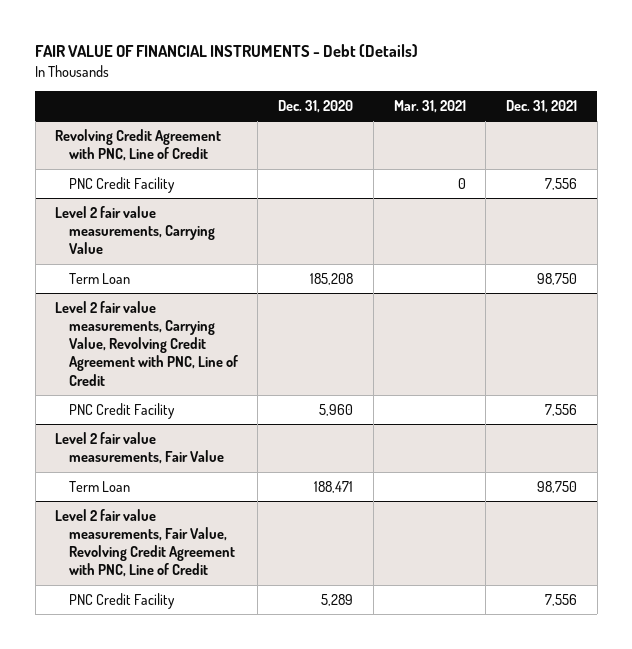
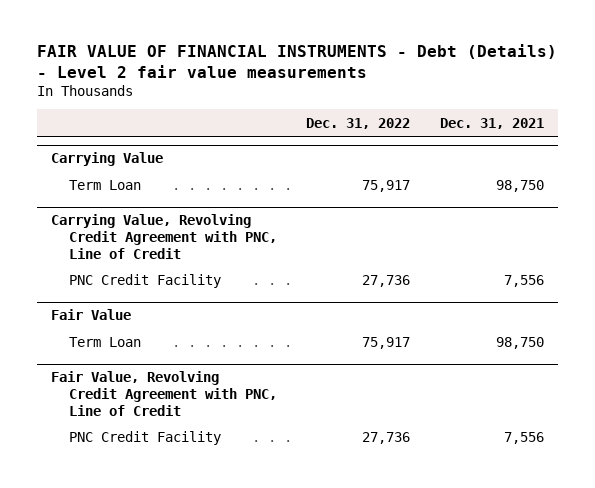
- FAIR VALUE OF FINANCIAL INSTRUMENTS - Debt (Details)
+ FAIR VALUE OF FINANCIAL INSTRUMENTS - Debt (Details) - Level 2 fair value measurements
- | Dec. 31, 2020 | Mar. 31, 2021 | Dec. 31, 2021
+ | Dec. 31, 2022 | Dec. 31, 2021
- Revolving Credit Agreement with PNC, Line of Credit
- PNC Credit Facility | | 0 | 7,556
- Level 2 fair value measurements, Carrying Value
+ Carrying Value
- Level 2 fair value measurements, Carrying Value, Revolving Credit Agreement with PNC, Line of Credit
+ Carrying Value, Revolving Credit Agreement with PNC, Line of Credit
- Level 2 fair value measurements, Fair Value
+ Fair Value
- Level 2 fair value measurements, Fair Value, Revolving Credit Agreement with PNC, Line of Credit
+ Fair Value, Revolving Credit Agreement with PNC, Line of Credit

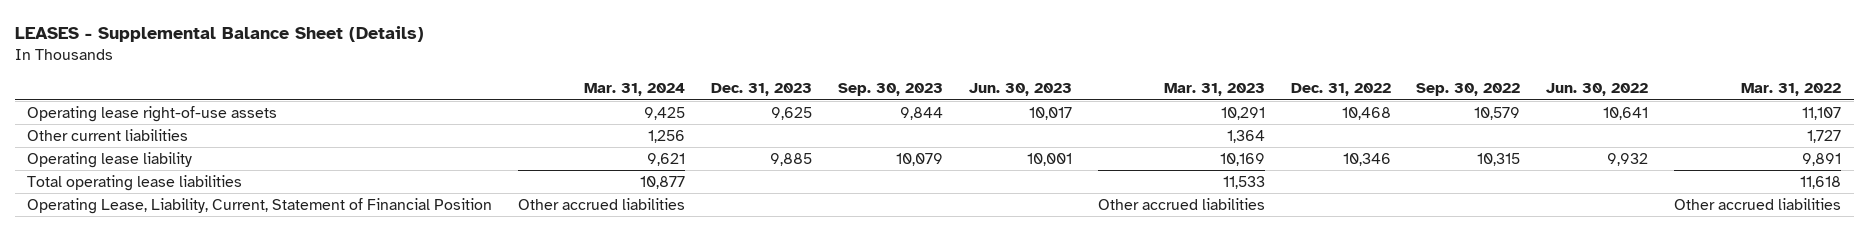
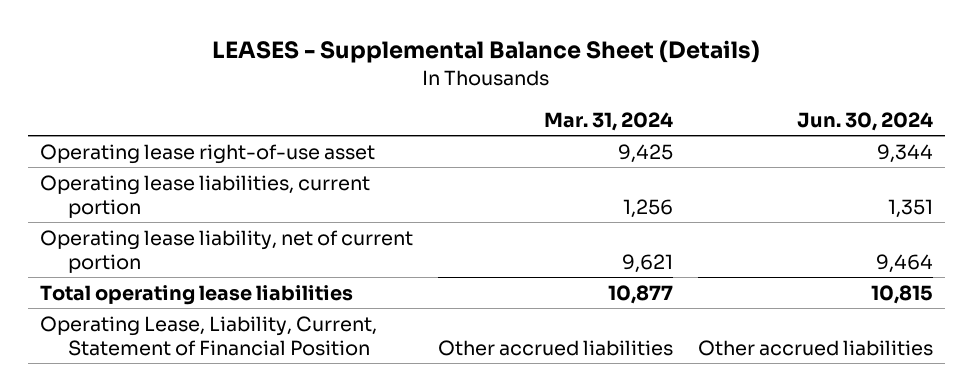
- | Mar. 31, 2024 | Dec. 31, 2023 | Sep. 30, 2023 | Jun. 30, 2023 | Mar. 31, 2023 | Dec. 31, 2022 | Sep. 30, 2022 | Jun. 30, 2022 | Mar. 31, 2022
+ | Mar. 31, 2024 | Jun. 30, 2024
- Operating lease right-of-use assets | 9,425 | 9,625 | 9,844 | 10,017 | 10,291 | 10,468 | 10,579 | 10,641 | 11,107
- Other current liabilities | 1,256 | | | | 1,364 | | | | 1,727
- Operating lease liability | 9,621 | 9,885 | 10,079 | 10,001 | 10,169 | 10,346 | 10,315 | 9,932 | 9,891
+ Operating lease right-of-use asset | 9,425 | 9,344
+ Operating lease liabilities, current portion | 1,256 | 1,351
+ Operating lease liability, net of current portion | 9,621 | 9,464

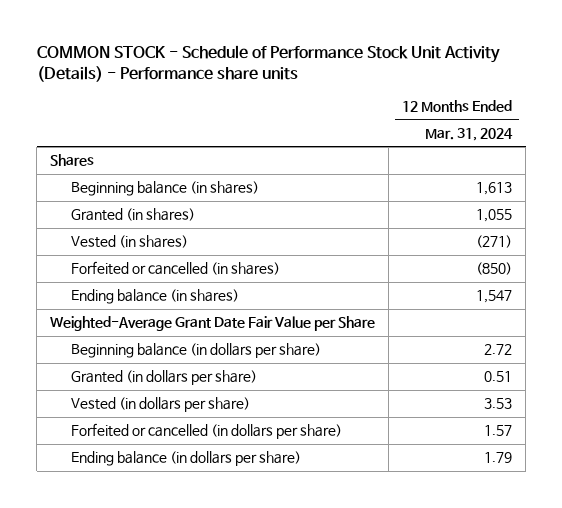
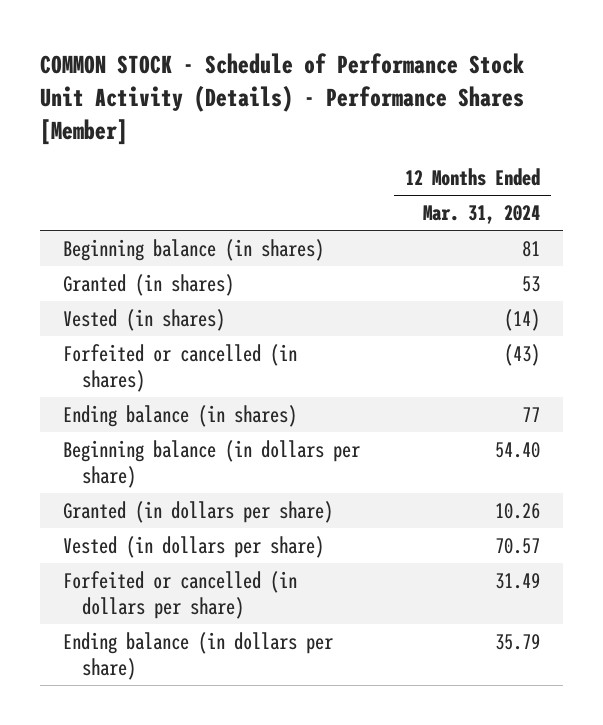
- COMMON STOCK - Schedule of Performance Stock Unit Activity (Details) - Performance share units
+ COMMON STOCK - Schedule of Performance Stock Unit Activity (Details) - Performance Shares [Member]
- Shares
- Beginning balance (in shares) | 1,613
- Granted (in shares) | 1,055
- Vested (in shares) | (271)
- Forfeited or cancelled (in shares) | (850)
- Ending balance (in shares) | 1,547
- Weighted-Average Grant Date Fair Value per Share
- Beginning balance (in dollars per share) | 2.72
- Granted (in dollars per share) | 0.51
- Vested (in dollars per share) | 3.53
- Forfeited or cancelled (in dollars per share) | 1.57
- Ending balance (in dollars per share) | 1.79
+ Beginning balance (in shares) | 81
+ Granted (in shares) | 53
+ Vested (in shares) | (14)
+ Forfeited or cancelled (in shares) | (43)
+ Ending balance (in shares) | 77
+ Beginning balance (in dollars per share) | 54.40
+ Granted (in dollars per share) | 10.26
+ Vested (in dollars per share) | 70.57
+ Forfeited or cancelled (in dollars per share) | 31.49
+ Ending balance (in dollars per share) | 35.79

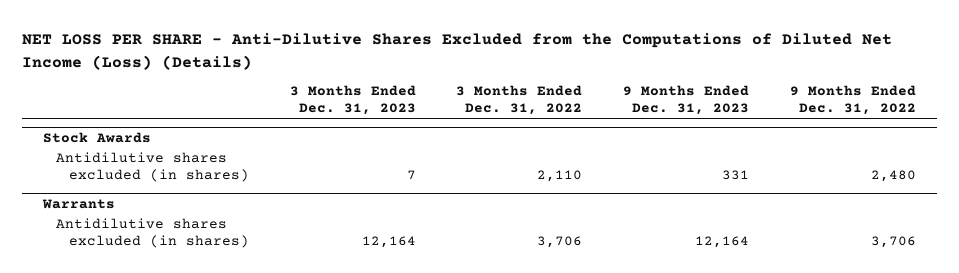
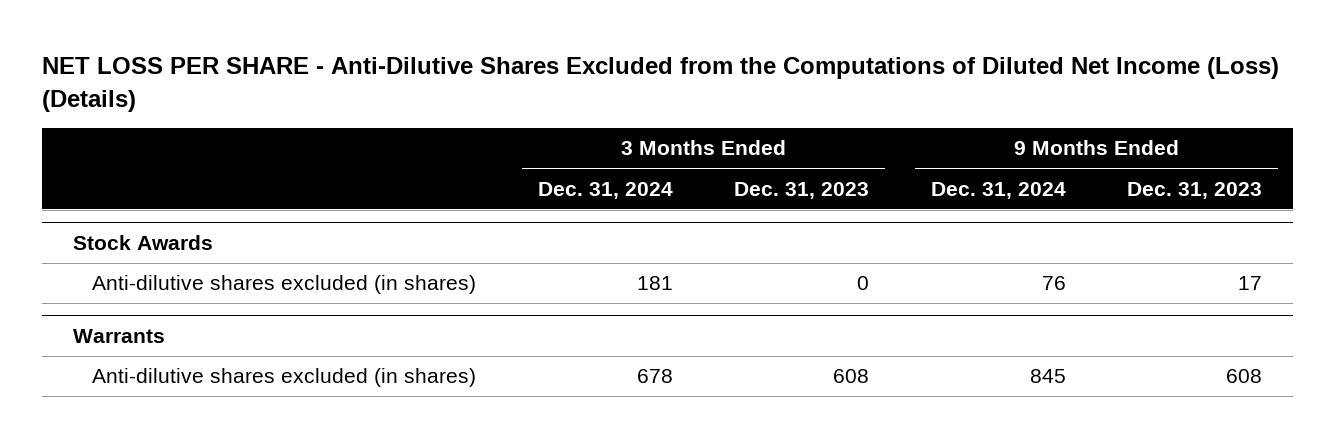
- | 3 Months Ended Dec. 31, 2023 | 3 Months Ended Dec. 31, 2022 | 9 Months Ended Dec. 31, 2023 | 9 Months Ended Dec. 31, 2022
+ | 3 Months Ended Dec. 31, 2024 | 3 Months Ended Dec. 31, 2023 | 9 Months Ended Dec. 31, 2024 | 9 Months Ended Dec. 31, 2023
@ Stock Awards
- Antidilutive shares excluded (in shares) | 7 | 2,110 | 331 | 2,480
+ Anti-dilutive shares excluded (in shares) | 181 | 0 | 76 | 17
@ Warrants
- Antidilutive shares excluded (in shares) | 12,164 | 3,706 | 12,164 | 3,706
+ Anti-dilutive shares excluded (in shares) | 678 | 608 | 845 | 608

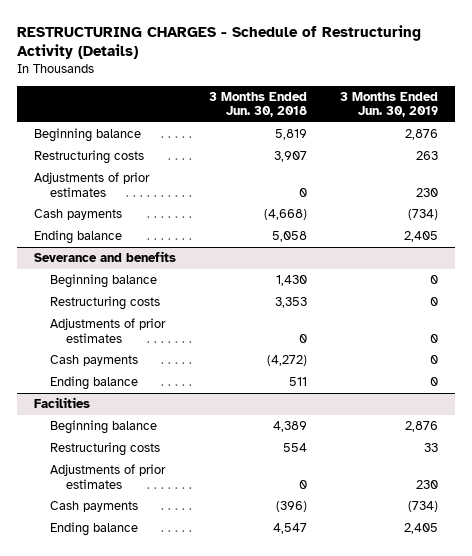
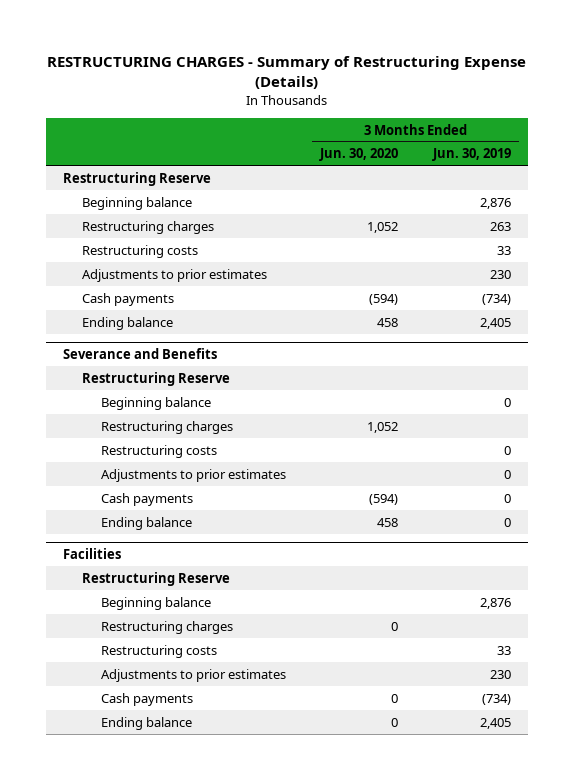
- RESTRUCTURING CHARGES - Schedule of Restructuring Activity (Details)
+ RESTRUCTURING CHARGES - Summary of Restructuring Expense (Details)
- | 3 Months Ended Jun. 30, 2018 | 3 Months Ended Jun. 30, 2019
+ | 3 Months Ended Jun. 30, 2020 | 3 Months Ended Jun. 30, 2019
+ Restructuring Reserve
- Restructuring costs | 3,907 | 263
- Adjustments of prior estimates | 0 | 230
+ Restructuring charges | 1,052 | 263
+ Restructuring costs | | 33
+ Adjustments to prior estimates | | 230
- Severance and benefits
+ Severance and Benefits
+ Restructuring Reserve
+ Restructuring charges | 1,052 |
- Adjustments of prior estimates | 0 | 0
+ Adjustments to prior estimates | | 0
@ Facilities
+ Restructuring Reserve
+ Restructuring charges | 0 |
- Adjustments of prior estimates | 0 | 230
+ Adjustments to prior estimates | | 230

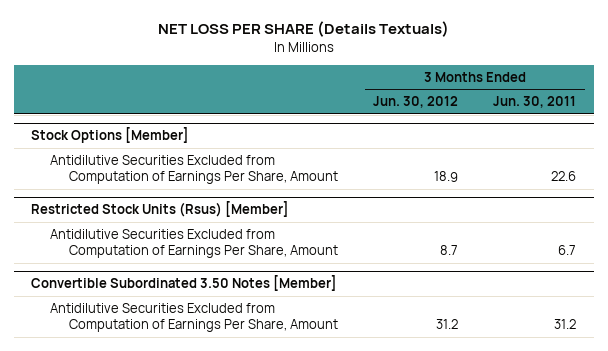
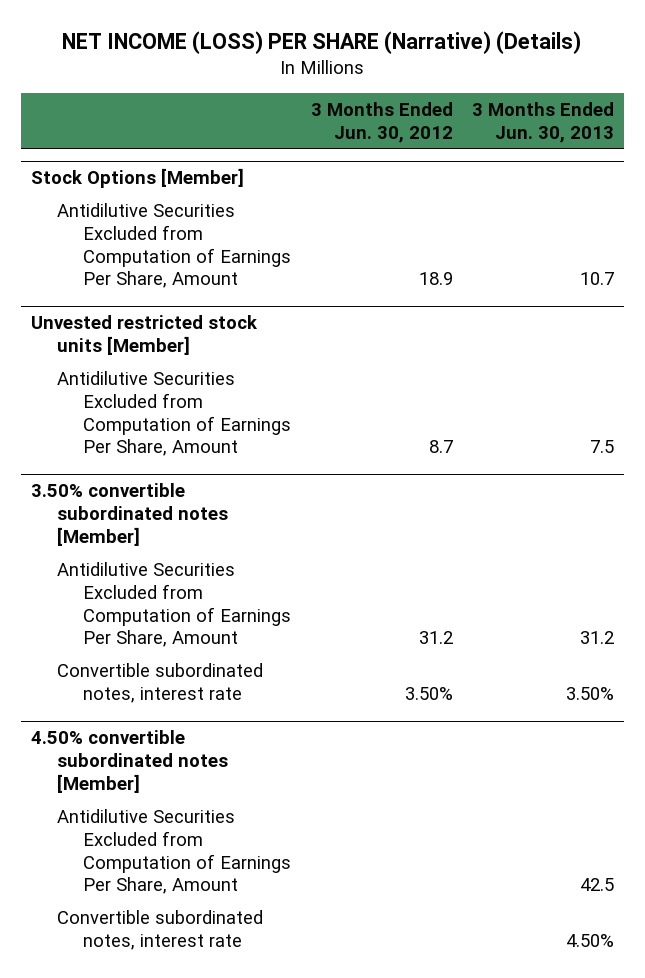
- NET LOSS PER SHARE (Details Textuals)
+ NET INCOME (LOSS) PER SHARE (Narrative) (Details)
- | 3 Months Ended Jun. 30, 2012 | 3 Months Ended Jun. 30, 2011
+ | 3 Months Ended Jun. 30, 2012 | 3 Months Ended Jun. 30, 2013
- Restricted Stock Units (Rsus) [Member]
+ Unvested restricted stock units [Member]
- Convertible Subordinated 3.50 Notes [Member]
+ 3.50% convertible subordinated notes [Member]
+ Convertible subordinated notes, interest rate | 3.50% | 3.50%
+ 4.50% convertible subordinated notes [Member]
+ Antidilutive Securities Excluded from Computation of Earnings Per Share, Amount | | 42.5
+ Convertible subordinated notes, interest rate | | 4.50%

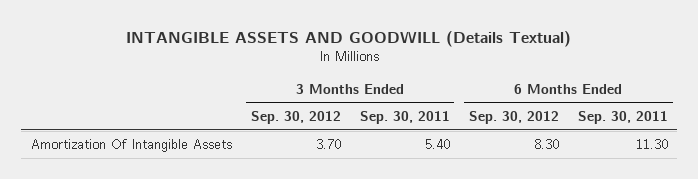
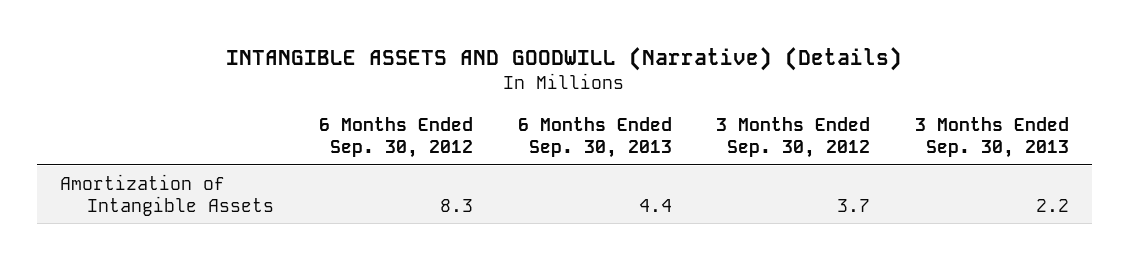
- INTANGIBLE ASSETS AND GOODWILL (Details Textual)
+ INTANGIBLE ASSETS AND GOODWILL (Narrative) (Details)
- | 3 Months Ended Sep. 30, 2012 | 3 Months Ended Sep. 30, 2011 | 6 Months Ended Sep. 30, 2012 | 6 Months Ended Sep. 30, 2011
+ | 6 Months Ended Sep. 30, 2012 | 6 Months Ended Sep. 30, 2013 | 3 Months Ended Sep. 30, 2012 | 3 Months Ended Sep. 30, 2013
- Amortization Of Intangible Assets | 3.70 | 5.40 | 8.30 | 11.30
+ Amortization of Intangible Assets | 8.3 | 4.4 | 3.7 | 2.2

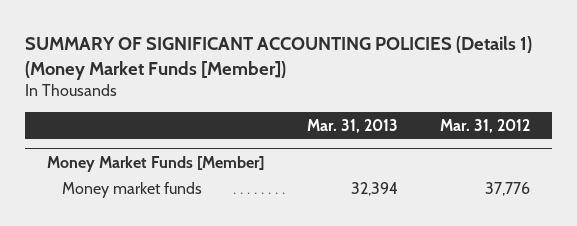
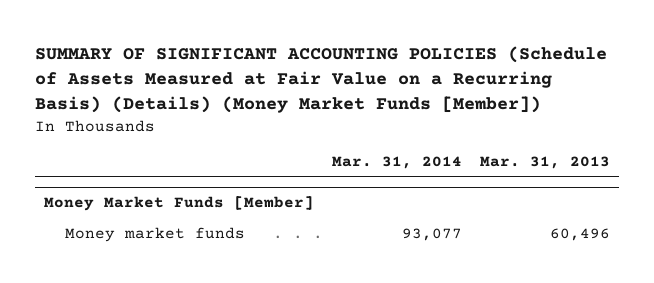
- SUMMARY OF SIGNIFICANT ACCOUNTING POLICIES (Details 1) (Money Market Funds [Member])
+ SUMMARY OF SIGNIFICANT ACCOUNTING POLICIES (Schedule of Assets Measured at Fair Value on a Recurring Basis) (Details) (Money Market Funds [Member])
- | Mar. 31, 2013 | Mar. 31, 2012
+ | Mar. 31, 2014 | Mar. 31, 2013
@ Money Market Funds [Member]
- Money market funds | 32,394 | 37,776
+ Money market funds | 93,077 | 60,496

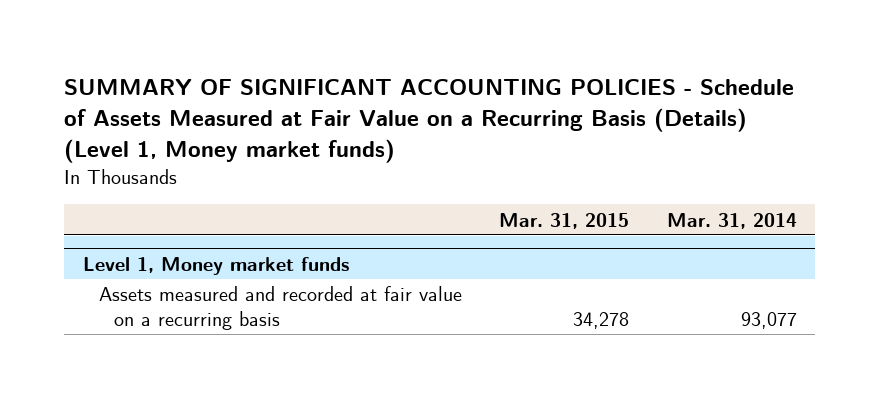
- SUMMARY OF SIGNIFICANT ACCOUNTING POLICIES (Schedule of Assets Measured at Fair Value on a Recurring Basis) (Details) (Money Market Funds [Member])
+ SUMMARY OF SIGNIFICANT ACCOUNTING POLICIES - Schedule of Assets Measured at Fair Value on a Recurring Basis (Details) (Level 1, Money market funds)
- | Mar. 31, 2014 | Mar. 31, 2013
+ | Mar. 31, 2015 | Mar. 31, 2014
- Money Market Funds [Member]
- Money market funds | 93,077 | 60,496
+ Level 1, Money market funds
+ Assets measured and recorded at fair value on a recurring basis | 34,278 | 93,077

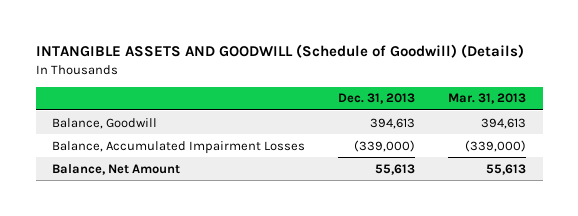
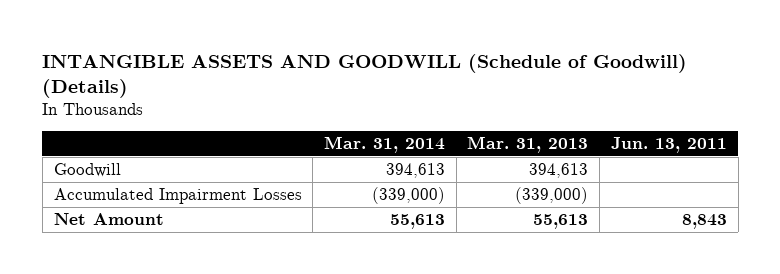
- | Dec. 31, 2013 | Mar. 31, 2013
+ | Mar. 31, 2014 | Mar. 31, 2013 | Jun. 13, 2011
- Balance, Goodwill | 394,613 | 394,613
- Balance, Accumulated Impairment Losses | (339,000) | (339,000)
- Balance, Net Amount | 55,613 | 55,613
+ Goodwill | 394,613 | 394,613 |
+ Accumulated Impairment Losses | (339,000) | (339,000) |
+ Net Amount | 55,613 | 55,613 | 8,843

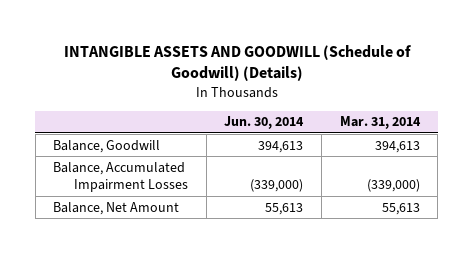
- | Mar. 31, 2014 | Mar. 31, 2013 | Jun. 13, 2011
+ | Jun. 30, 2014 | Mar. 31, 2014
- Goodwill | 394,613 | 394,613 |
- Accumulated Impairment Losses | (339,000) | (339,000) |
- Net Amount | 55,613 | 55,613 | 8,843
+ Balance, Goodwill | 394,613 | 394,613
+ Balance, Accumulated Impairment Losses | (339,000) | (339,000)
+ Balance, Net Amount | 55,613 | 55,613

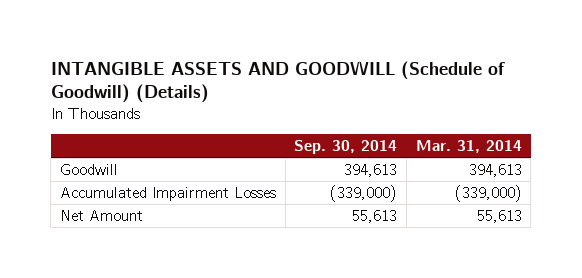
- | Jun. 30, 2014 | Mar. 31, 2014
+ | Sep. 30, 2014 | Mar. 31, 2014
- Balance, Goodwill | 394,613 | 394,613
- Balance, Accumulated Impairment Losses | (339,000) | (339,000)
- Balance, Net Amount | 55,613 | 55,613
+ Goodwill | 394,613 | 394,613
+ Accumulated Impairment Losses | (339,000) | (339,000)
+ Net Amount | 55,613 | 55,613

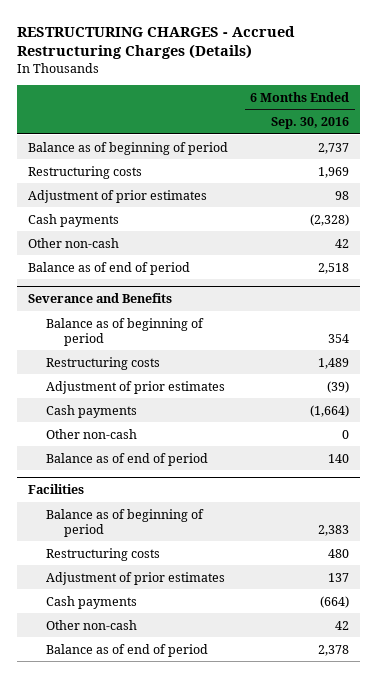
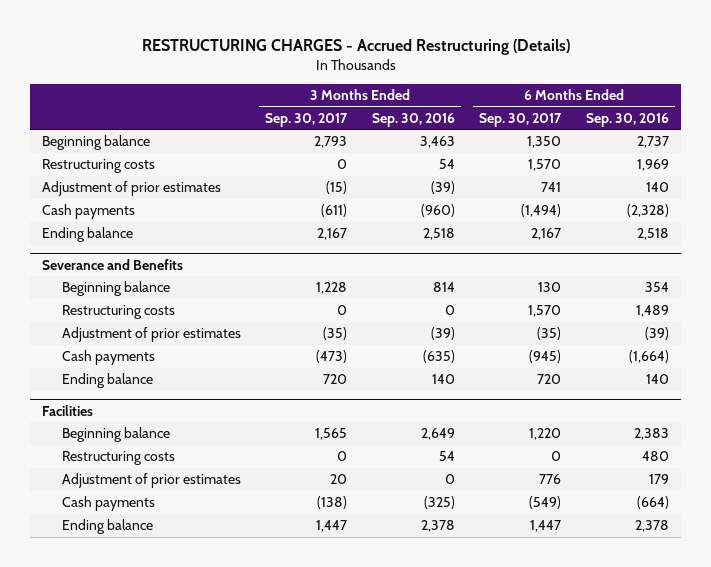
- RESTRUCTURING CHARGES - Accrued Restructuring Charges (Details)
+ RESTRUCTURING CHARGES - Accrued Restructuring (Details)
- | 6 Months Ended Sep. 30, 2016
+ | 3 Months Ended Sep. 30, 2017 | 3 Months Ended Sep. 30, 2016 | 6 Months Ended Sep. 30, 2017 | 6 Months Ended Sep. 30, 2016
- Balance as of beginning of period | 2,737
+ Beginning balance | 2,793 | 3,463 | 1,350 | 2,737
- Adjustment of prior estimates | 98
+ Adjustment of prior estimates | (15) | (39) | 741 | 140
- Other non-cash | 42
- Balance as of end of period | 2,518
+ Ending balance | 2,167 | 2,518 | 2,167 | 2,518
@ Severance and Benefits
- Balance as of beginning of period | 354
+ Beginning balance | 1,228 | 814 | 130 | 354
- Other non-cash | 0
- Balance as of end of period | 140
+ Ending balance | 720 | 140 | 720 | 140
@ Facilities
- Balance as of beginning of period | 2,383
+ Beginning balance | 1,565 | 2,649 | 1,220 | 2,383
- Adjustment of prior estimates | 137
+ Adjustment of prior estimates | 20 | 0 | 776 | 179
- Other non-cash | 42
- Balance as of end of period | 2,378
+ Ending balance | 1,447 | 2,378 | 1,447 | 2,378

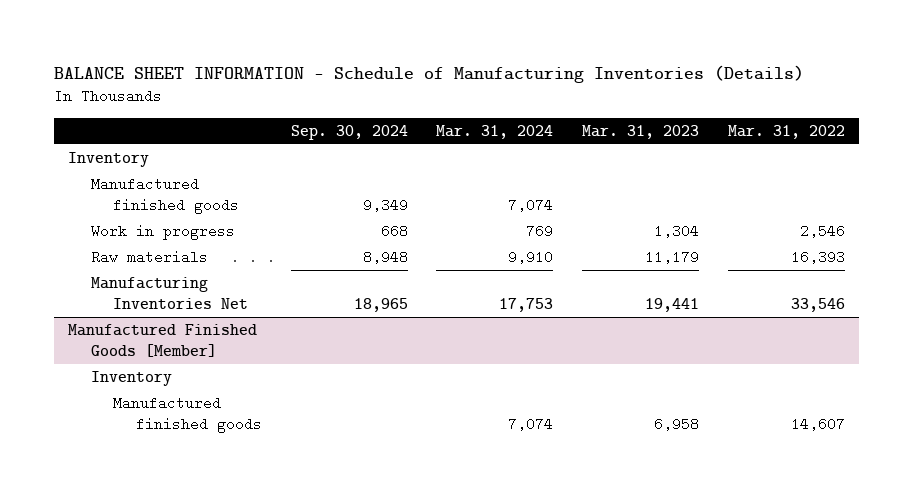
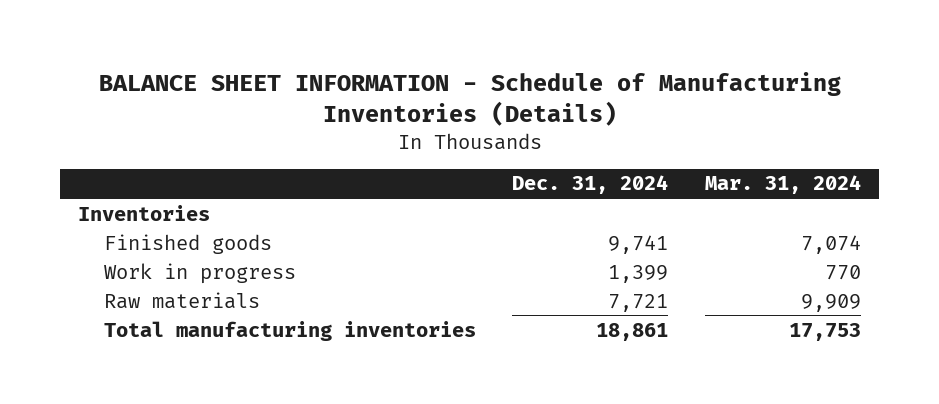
- | Sep. 30, 2024 | Mar. 31, 2024 | Mar. 31, 2023 | Mar. 31, 2022
+ | Dec. 31, 2024 | Mar. 31, 2024
- Inventory
- Manufactured finished goods | 9,349 | 7,074 | |
- Work in progress | 668 | 769 | 1,304 | 2,546
- Raw materials | 8,948 | 9,910 | 11,179 | 16,393
- Manufacturing Inventories Net | 18,965 | 17,753 | 19,441 | 33,546
- Manufactured Finished Goods [Member]
- Inventory
- Manufactured finished goods | | 7,074 | 6,958 | 14,607
+ Inventories
+ Finished goods | 9,741 | 7,074
+ Work in progress | 1,399 | 770
+ Raw materials | 7,721 | 9,909
+ Total manufacturing inventories | 18,861 | 17,753

